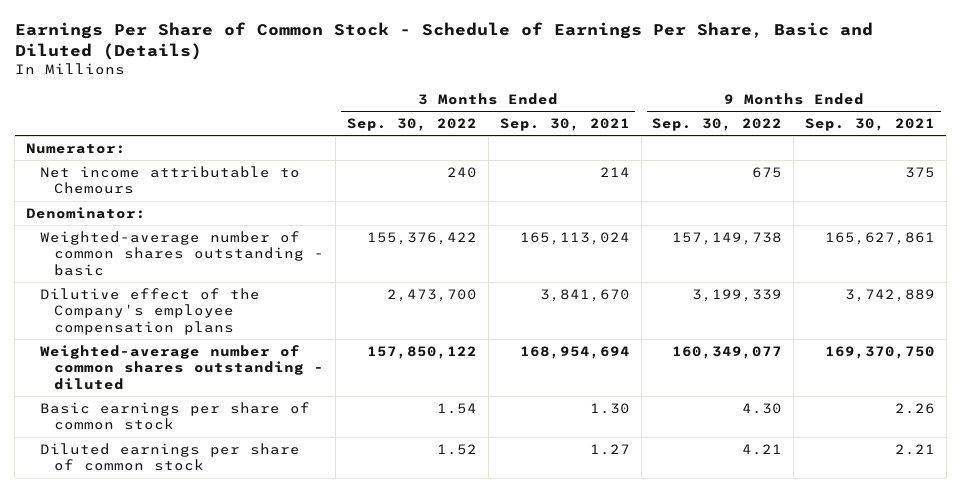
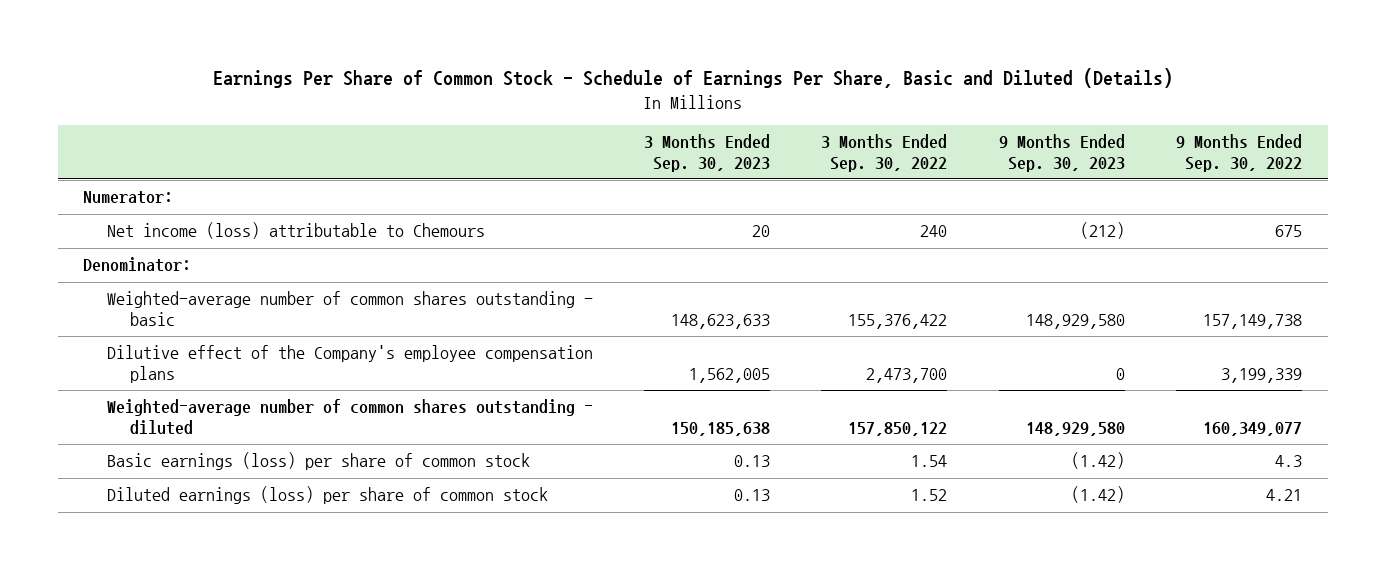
- | 3 Months Ended Sep. 30, 2022 | 3 Months Ended Sep. 30, 2021 | 9 Months Ended Sep. 30, 2022 | 9 Months Ended Sep. 30, 2021
+ | 3 Months Ended Sep. 30, 2023 | 3 Months Ended Sep. 30, 2022 | 9 Months Ended Sep. 30, 2023 | 9 Months Ended Sep. 30, 2022
- Net income attributable to Chemours | 240 | 214 | 675 | 375
+ Net income (loss) attributable to Chemours | 20 | 240 | (212) | 675
- Basic earnings per share of common stock | 1.54 | 1.30 | 4.30 | 2.26
- Diluted earnings per share of common stock | 1.52 | 1.27 | 4.21 | 2.21
+ Basic earnings (loss) per share of common stock | 0.13 | 1.54 | (1.42) | 4.3
+ Diluted earnings (loss) per share of common stock | 0.13 | 1.52 | (1.42) | 4.21

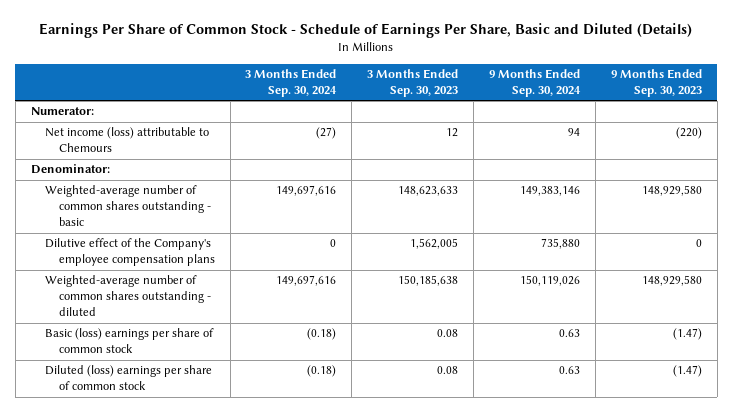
- | 3 Months Ended Sep. 30, 2023 | 3 Months Ended Sep. 30, 2022 | 9 Months Ended Sep. 30, 2023 | 9 Months Ended Sep. 30, 2022
+ | 3 Months Ended Sep. 30, 2024 | 3 Months Ended Sep. 30, 2023 | 9 Months Ended Sep. 30, 2024 | 9 Months Ended Sep. 30, 2023
- Net income (loss) attributable to Chemours | 20 | 240 | (212) | 675
+ Net income (loss) attributable to Chemours | (27) | 12 | 94 | (220)
- Basic earnings (loss) per share of common stock | 0.13 | 1.54 | (1.42) | 4.3
- Diluted earnings (loss) per share of common stock | 0.13 | 1.52 | (1.42) | 4.21
+ Basic (loss) earnings per share of common stock | (0.18) | 0.08 | 0.63 | (1.47)
+ Diluted (loss) earnings per share of common stock | (0.18) | 0.08 | 0.63 | (1.47)

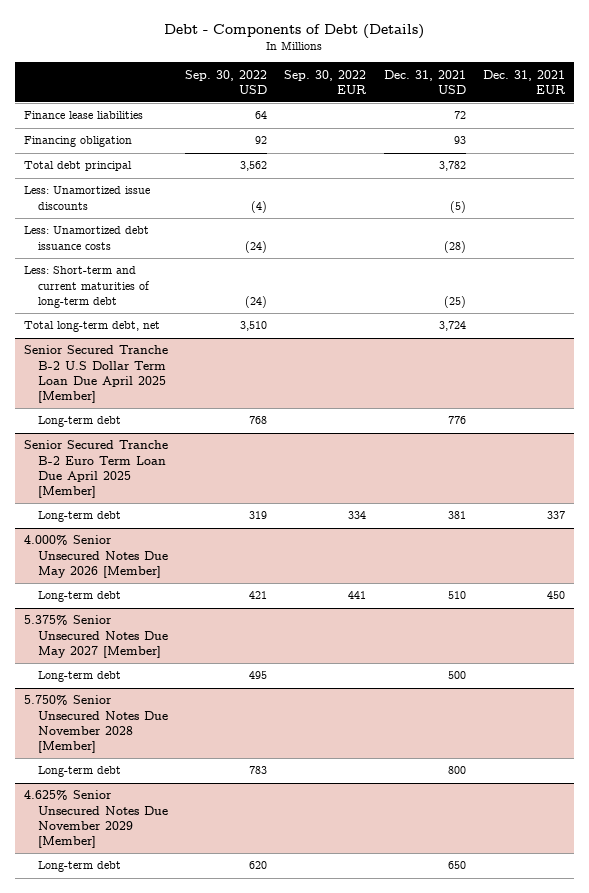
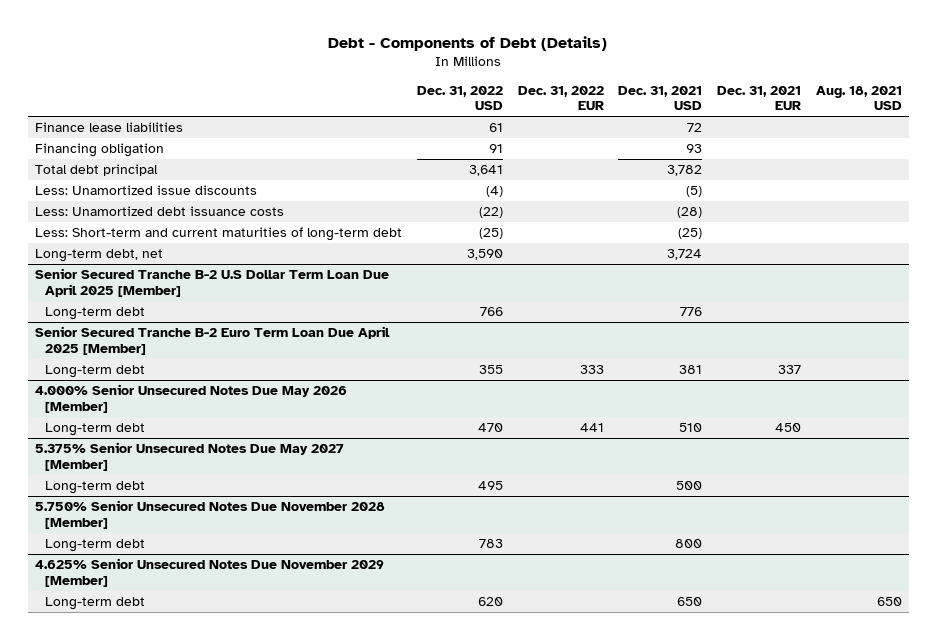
- | Sep. 30, 2022 USD | Sep. 30, 2022 EUR | Dec. 31, 2021 USD | Dec. 31, 2021 EUR
+ | Dec. 31, 2022 USD | Dec. 31, 2022 EUR | Dec. 31, 2021 USD | Dec. 31, 2021 EUR | Aug. 18, 2021 USD
- Total long-term debt, net | 3,510 | | 3,724 |
+ Long-term debt, net | 3,590 | | 3,724 | |

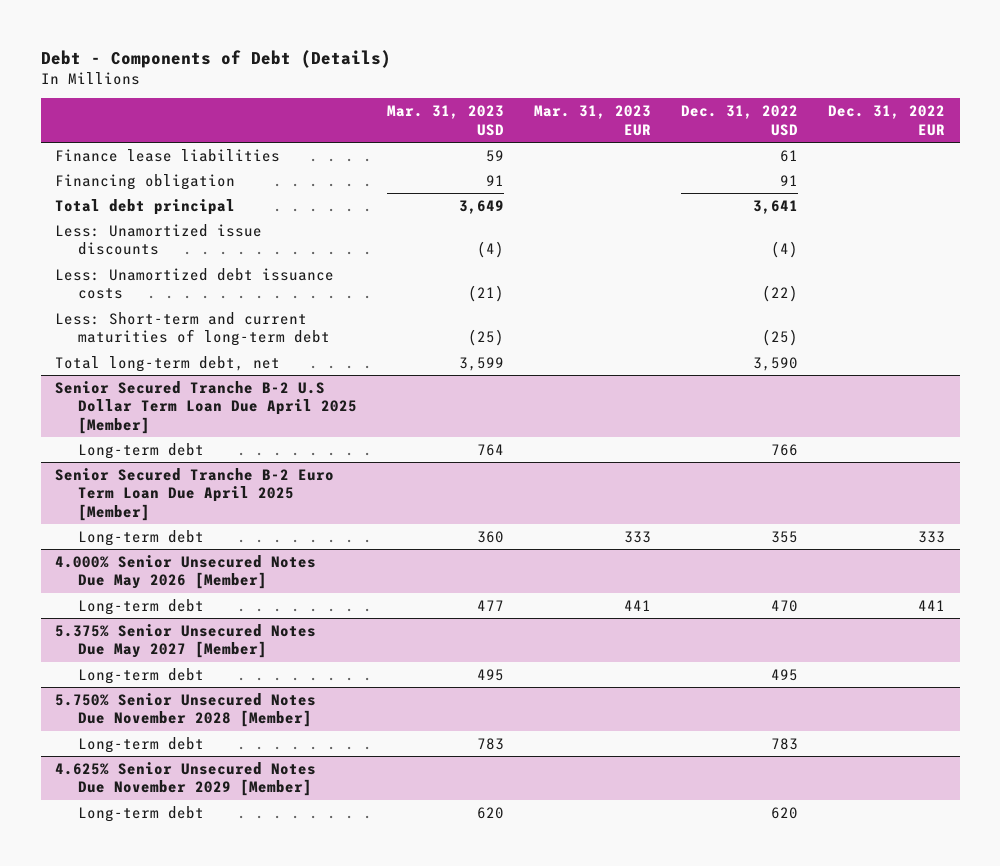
- | Dec. 31, 2022 USD | Dec. 31, 2022 EUR | Dec. 31, 2021 USD | Dec. 31, 2021 EUR | Aug. 18, 2021 USD
+ | Mar. 31, 2023 USD | Mar. 31, 2023 EUR | Dec. 31, 2022 USD | Dec. 31, 2022 EUR
- Long-term debt, net | 3,590 | | 3,724 | |
+ Total long-term debt, net | 3,599 | | 3,590 |

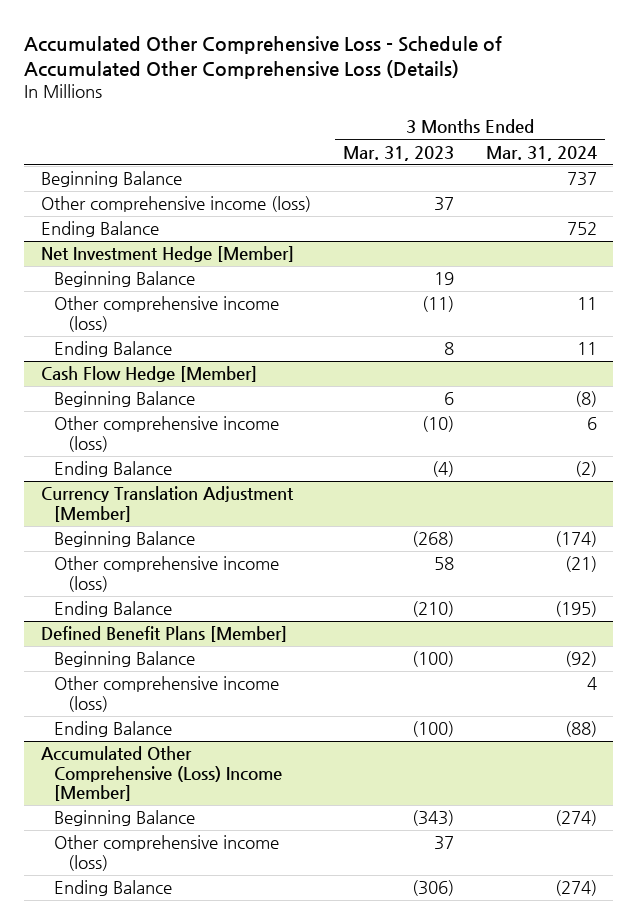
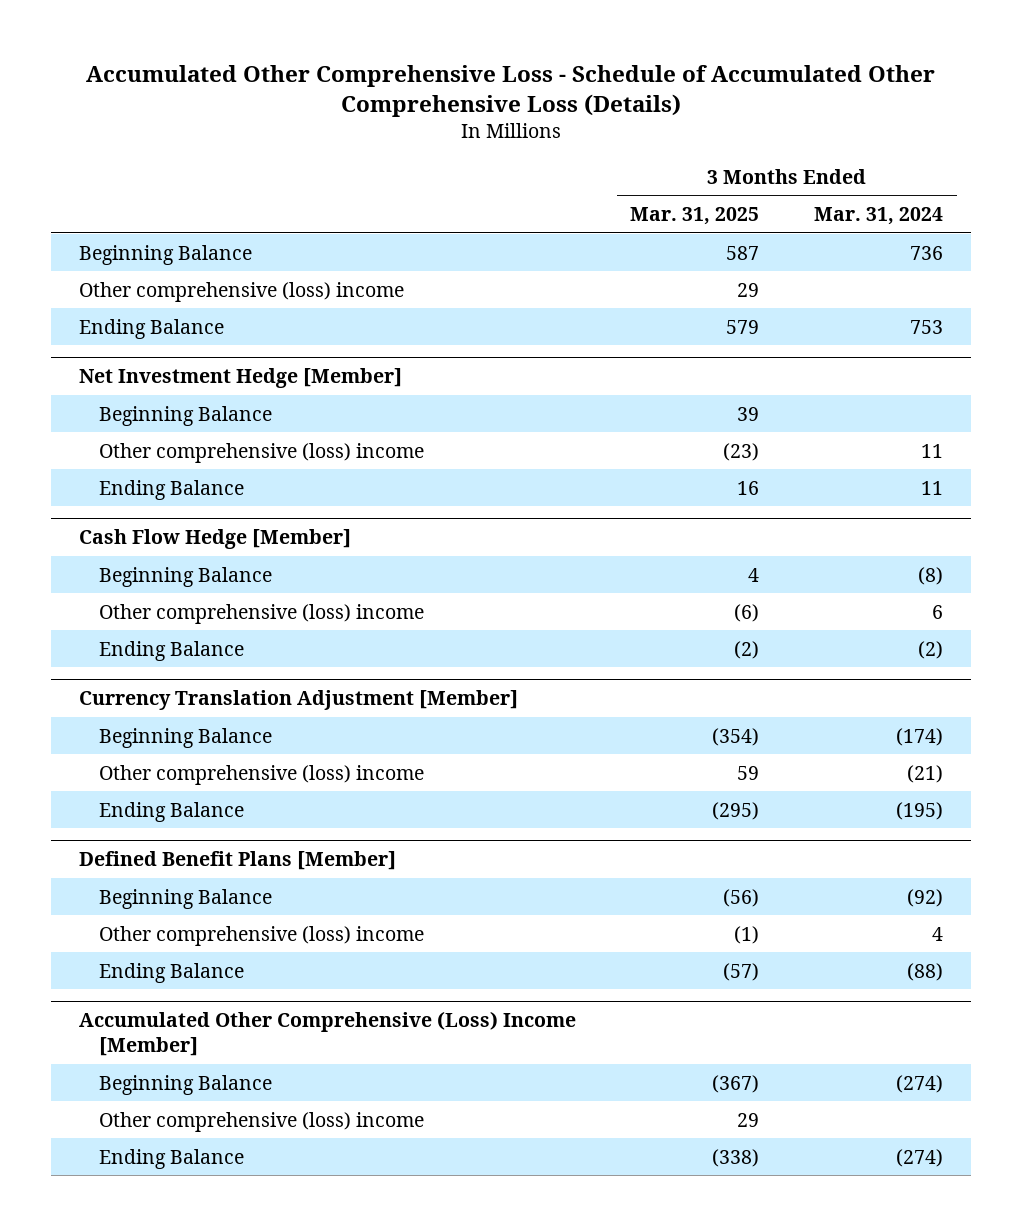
- | 3 Months Ended Mar. 31, 2023 | 3 Months Ended Mar. 31, 2024
+ | 3 Months Ended Mar. 31, 2025 | 3 Months Ended Mar. 31, 2024
- Beginning Balance | | 737
- Other comprehensive income (loss) | 37 |
- Ending Balance | | 752
+ Beginning Balance | 587 | 736
+ Other comprehensive (loss) income | 29 |
+ Ending Balance | 579 | 753
@ Net Investment Hedge [Member]
- Other comprehensive income (loss) | (11) | 11
+ Other comprehensive (loss) income | (23) | 11
@ Cash Flow Hedge [Member]
- Other comprehensive income (loss) | (10) | 6
+ Other comprehensive (loss) income | (6) | 6
@ Currency Translation Adjustment [Member]
- Other comprehensive income (loss) | 58 | (21)
+ Other comprehensive (loss) income | 59 | (21)
@ Defined Benefit Plans [Member]
- Other comprehensive income (loss) | | 4
+ Other comprehensive (loss) income | (1) | 4
@ Accumulated Other Comprehensive (Loss) Income [Member]
- Other comprehensive income (loss) | 37 |
+ Other comprehensive (loss) income | 29 |

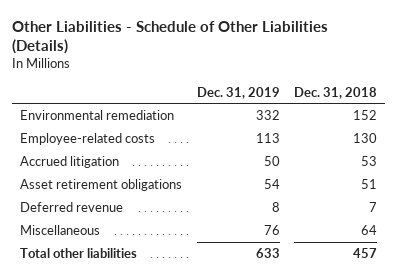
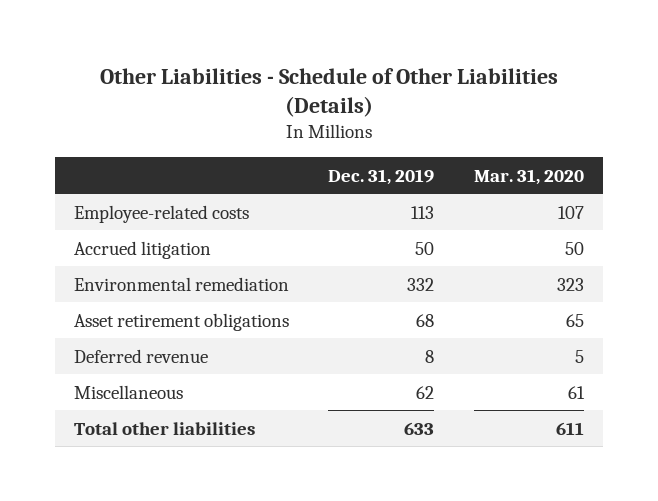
- | Dec. 31, 2019 | Dec. 31, 2018
+ | Dec. 31, 2019 | Mar. 31, 2020
- Asset retirement obligations | 54 | 51
moved down: Environmental remediation | 332 | 323
+ Asset retirement obligations | 68 | 65
- Miscellaneous | 76 | 64
+ Miscellaneous | 62 | 61

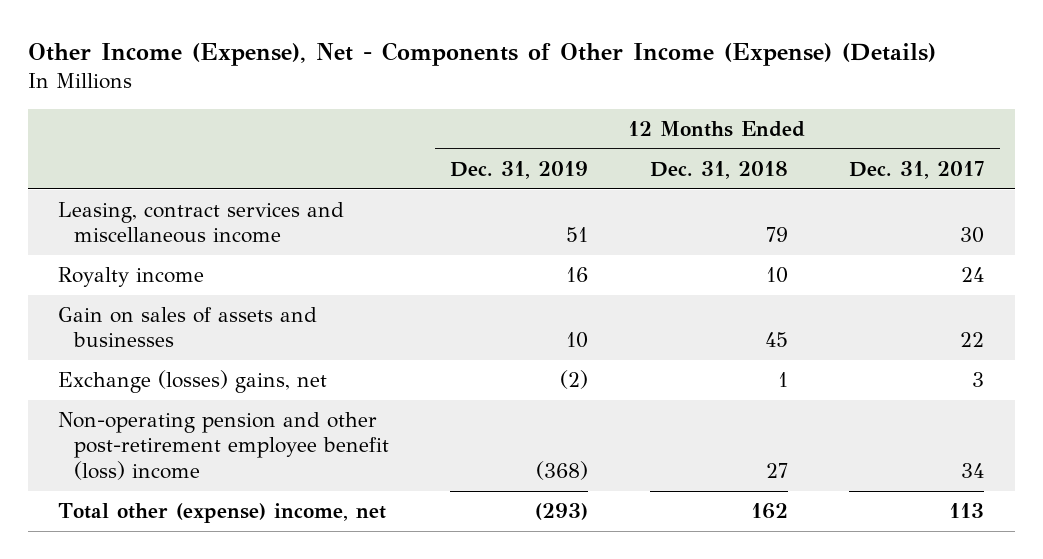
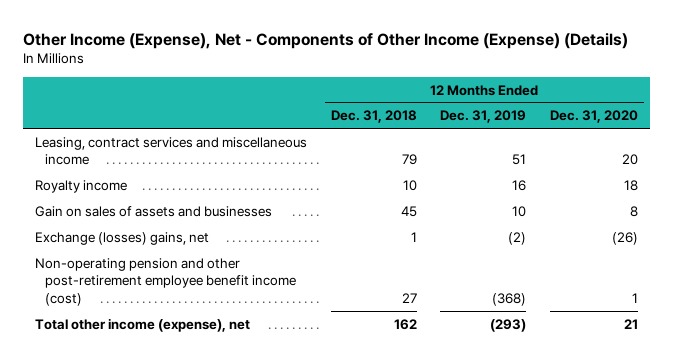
- | 12 Months Ended Dec. 31, 2019 | 12 Months Ended Dec. 31, 2018 | 12 Months Ended Dec. 31, 2017
+ | 12 Months Ended Dec. 31, 2018 | 12 Months Ended Dec. 31, 2019 | 12 Months Ended Dec. 31, 2020
- Non-operating pension and other post-retirement employee benefit (loss) income | (368) | 27 | 34
- Total other (expense) income, net | (293) | 162 | 113
+ Non-operating pension and other post-retirement employee benefit income (cost) | 27 | (368) | 1
+ Total other income (expense), net | 162 | (293) | 21

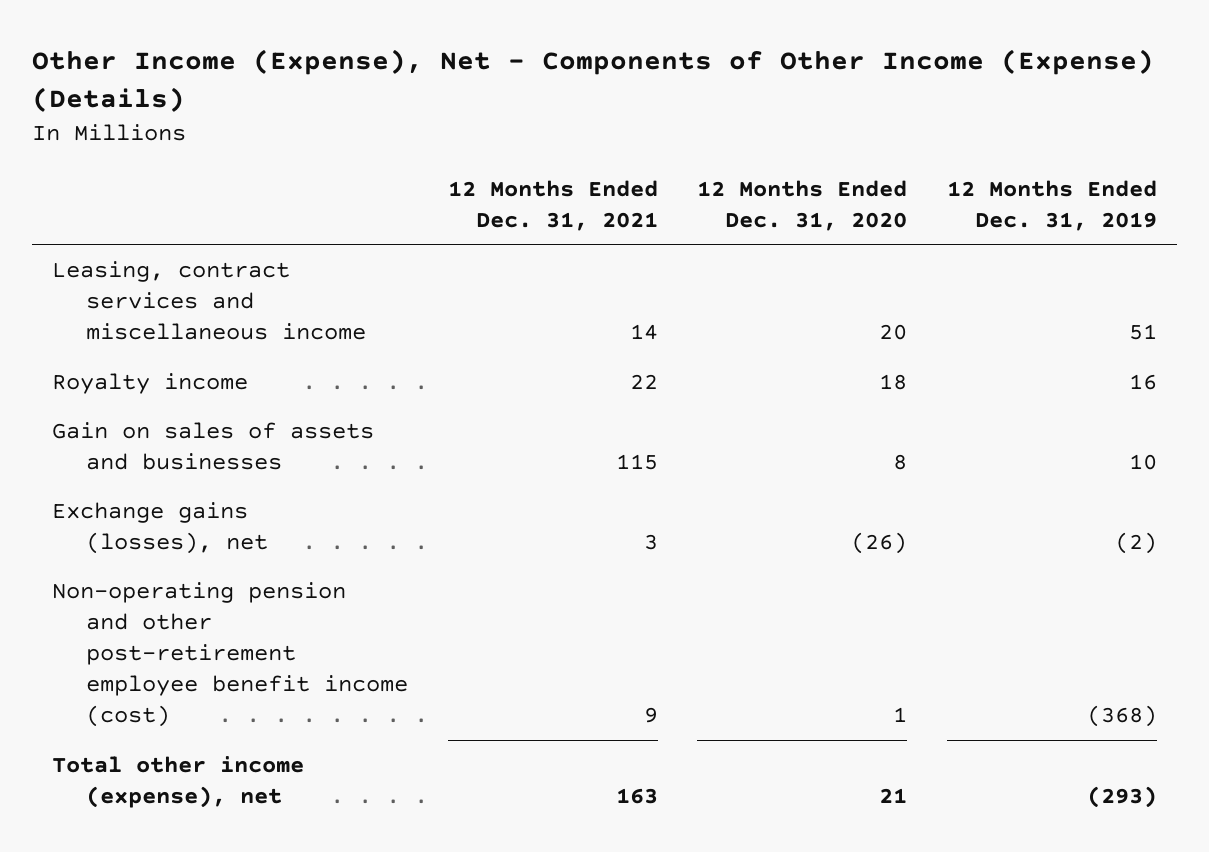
- | 12 Months Ended Dec. 31, 2018 | 12 Months Ended Dec. 31, 2019 | 12 Months Ended Dec. 31, 2020
+ | 12 Months Ended Dec. 31, 2021 | 12 Months Ended Dec. 31, 2020 | 12 Months Ended Dec. 31, 2019
- Exchange (losses) gains, net | 1 | (2) | (26)
+ Exchange gains (losses), net | 3 | (26) | (2)

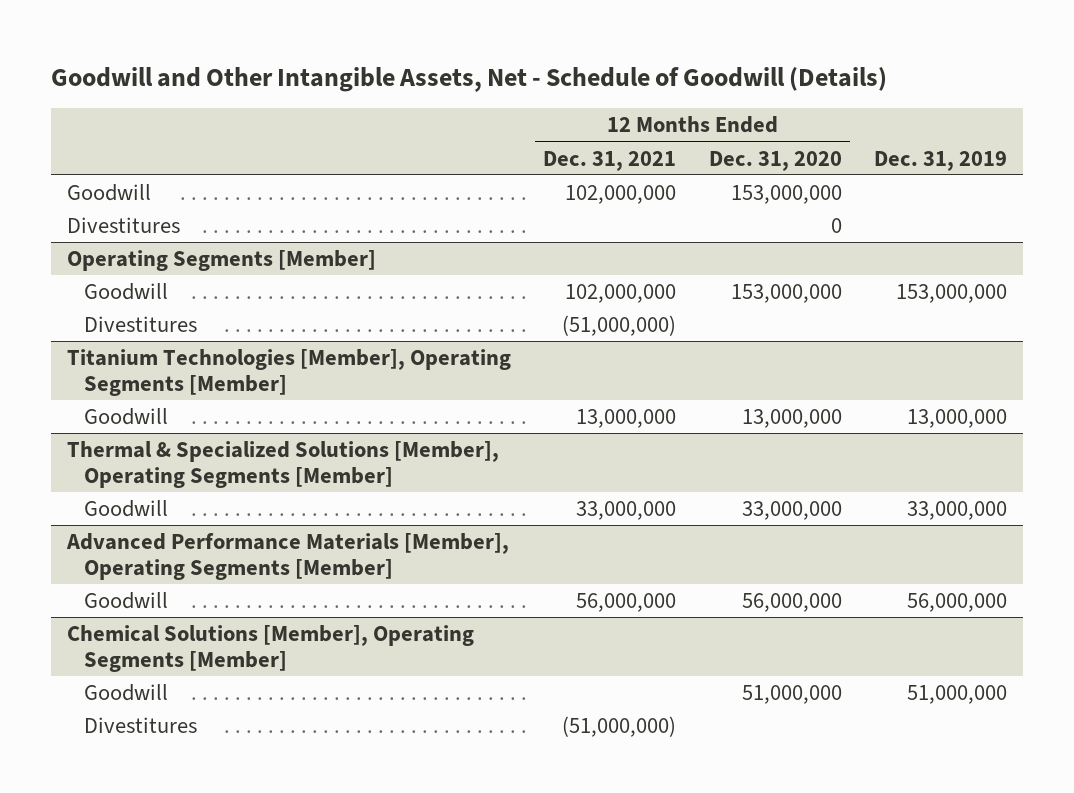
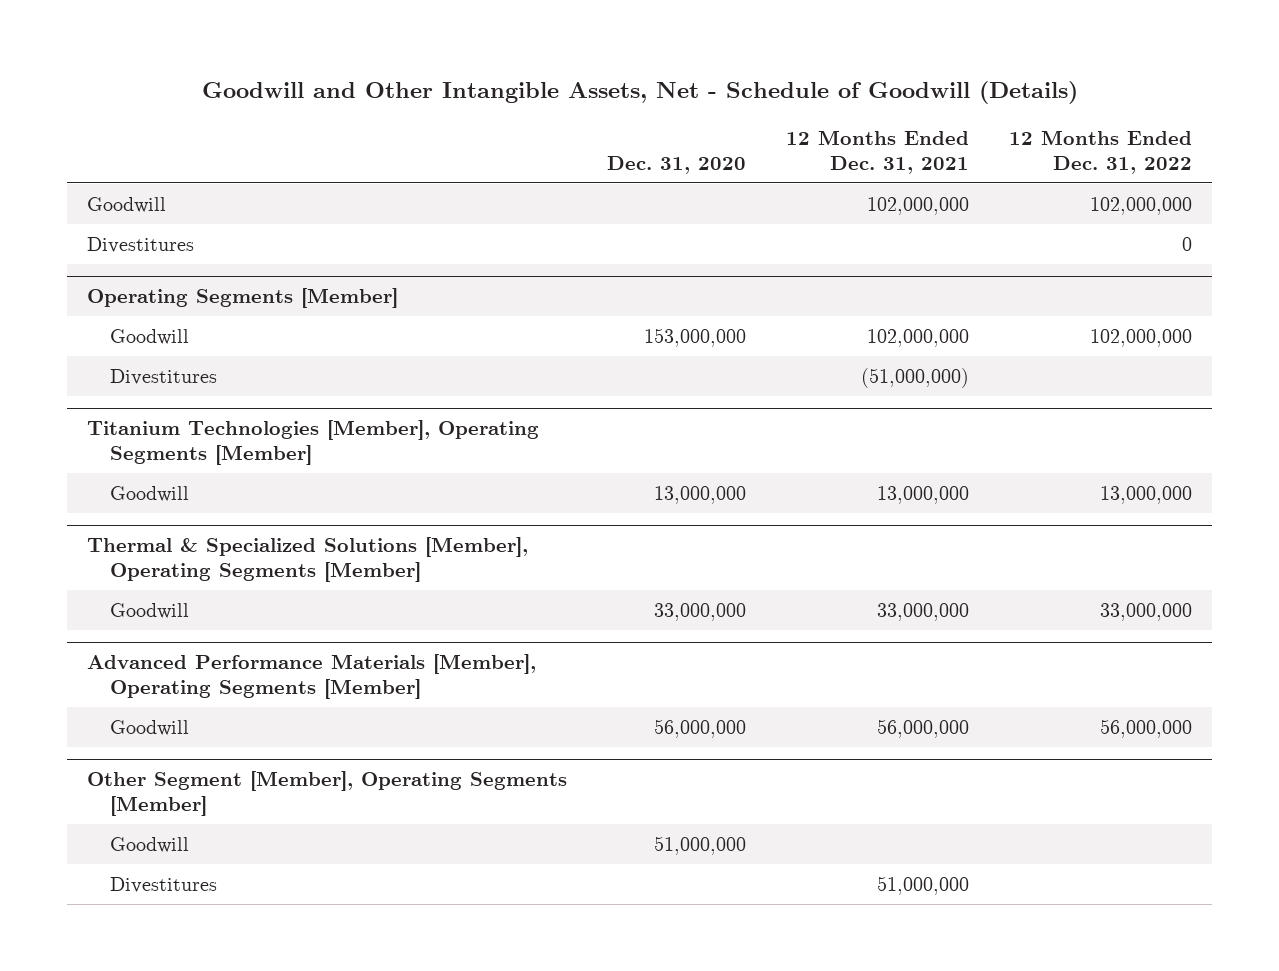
- | 12 Months Ended Dec. 31, 2021 | 12 Months Ended Dec. 31, 2020 | Dec. 31, 2019
+ | Dec. 31, 2020 | 12 Months Ended Dec. 31, 2021 | 12 Months Ended Dec. 31, 2022
- Chemical Solutions [Member], Operating Segments [Member]
+ Other Segment [Member], Operating Segments [Member]
- Divestitures | (51,000,000) | |
+ Divestitures | | 51,000,000 |

